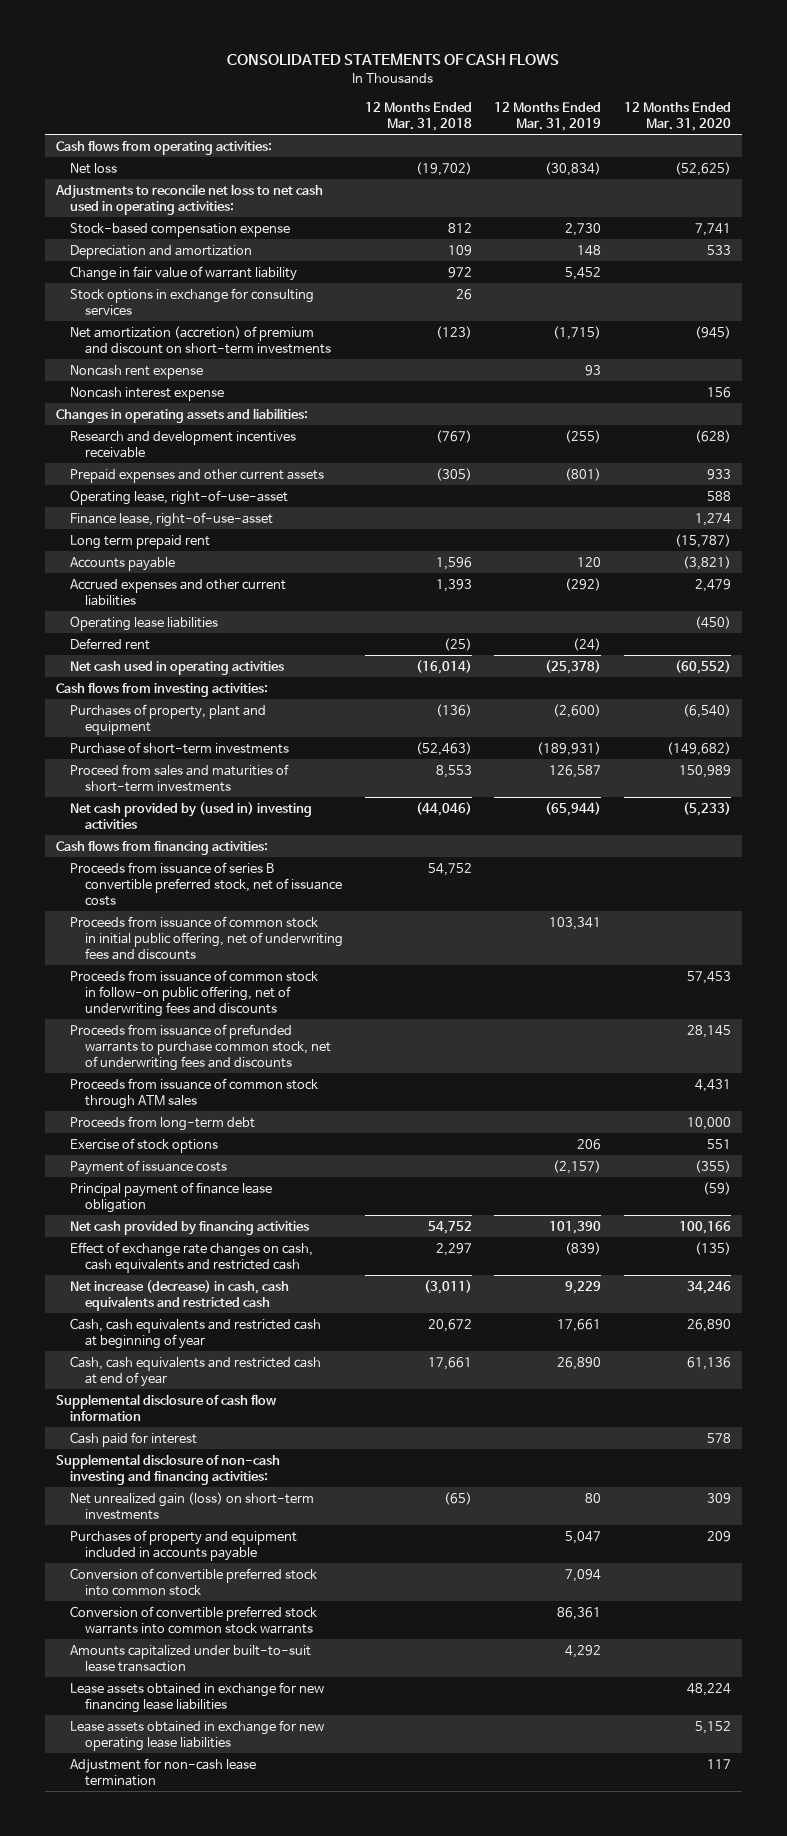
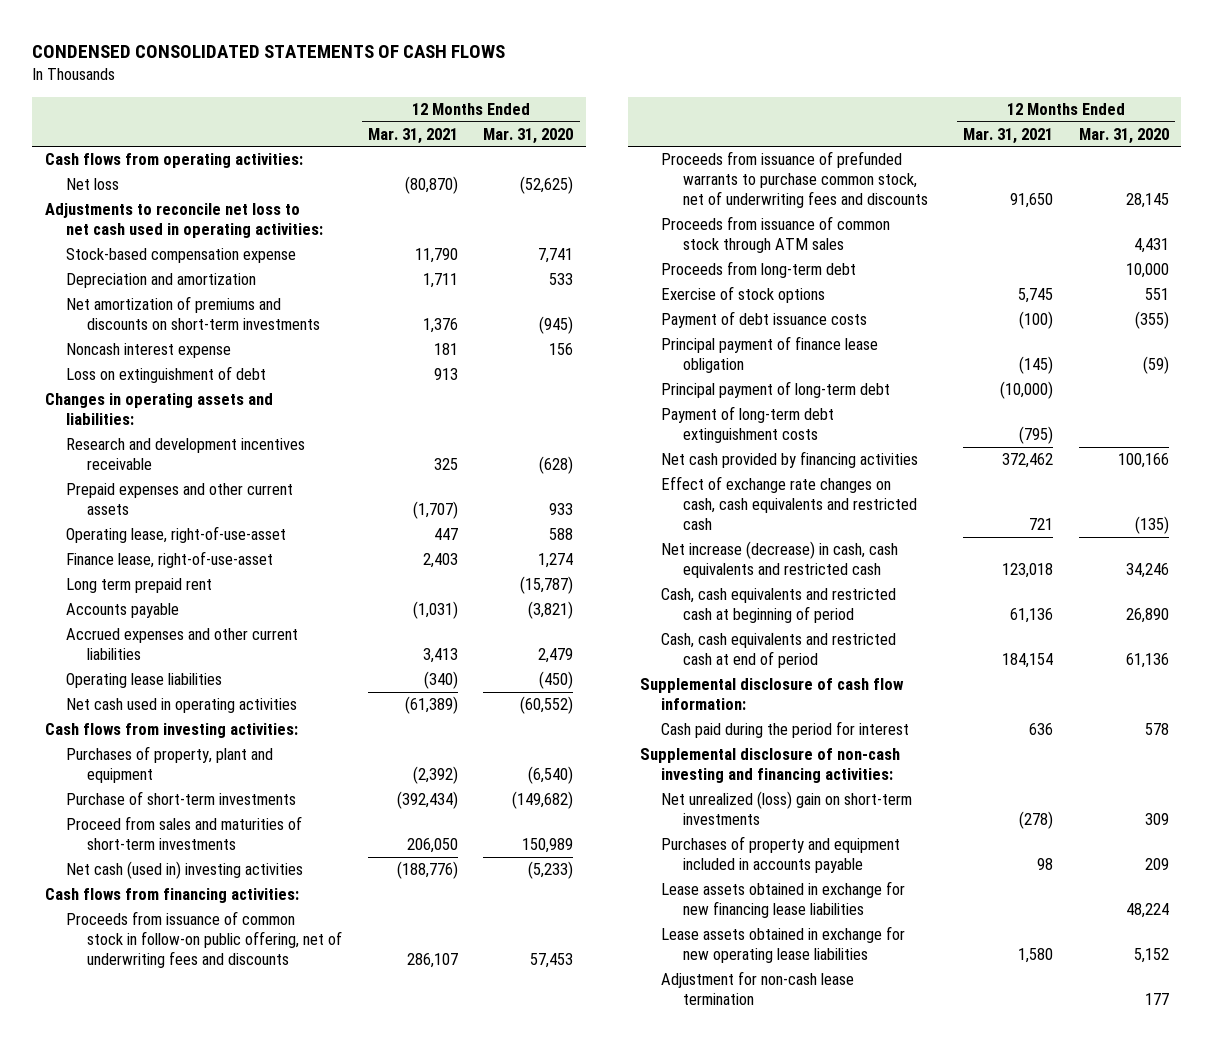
- CONSOLIDATED STATEMENTS OF CASH FLOWS
+ CONDENSED CONSOLIDATED STATEMENTS OF CASH FLOWS
- | 12 Months Ended Mar. 31, 2018 | 12 Months Ended Mar. 31, 2019 | 12 Months Ended Mar. 31, 2020
+ | 12 Months Ended Mar. 31, 2021 | 12 Months Ended Mar. 31, 2020
- Change in fair value of warrant liability | 972 | 5,452 |
- Stock options in exchange for consulting services | 26 | |
- Net amortization (accretion) of premium and discount on short-term investments | (123) | (1,715) | (945)
- Noncash rent expense | | 93 |
+ Net amortization of premiums and discounts on short-term investments | 1,376 | (945)
+ Loss on extinguishment of debt | 913 |
- Deferred rent | (25) | (24) |
- Net cash provided by (used in) investing activities | (44,046) | (65,944) | (5,233)
+ Net cash (used in) investing activities | (188,776) | (5,233)
- Proceeds from issuance of series B convertible preferred stock, net of issuance costs | 54,752 | |
- Proceeds from issuance of common stock in initial public offering, net of underwriting fees and discounts | | 103,341 |
- Payment of issuance costs | | (2,157) | (355)
+ Payment of debt issuance costs | (100) | (355)
+ Principal payment of long-term debt | (10,000) |
+ Payment of long-term debt extinguishment costs | (795) |
- Cash, cash equivalents and restricted cash at beginning of year | 20,672 | 17,661 | 26,890
- Cash, cash equivalents and restricted cash at end of year | 17,661 | 26,890 | 61,136
- Supplemental disclosure of cash flow information
- Cash paid for interest | | | 578
+ Cash, cash equivalents and restricted cash at beginning of period | 61,136 | 26,890
+ Cash, cash equivalents and restricted cash at end of period | 184,154 | 61,136
+ Supplemental disclosure of cash flow information:
+ Cash paid during the period for interest | 636 | 578
- Net unrealized gain (loss) on short-term investments | (65) | 80 | 309
+ Net unrealized (loss) gain on short-term investments | (278) | 309
- Conversion of convertible preferred stock into common stock | | 7,094 |
- Conversion of convertible preferred stock warrants into common stock warrants | | 86,361 |
- Amounts capitalized under built-to-suit lease transaction | | 4,292 |
- Adjustment for non-cash lease termination | | | 117
+ Adjustment for non-cash lease termination | | 177

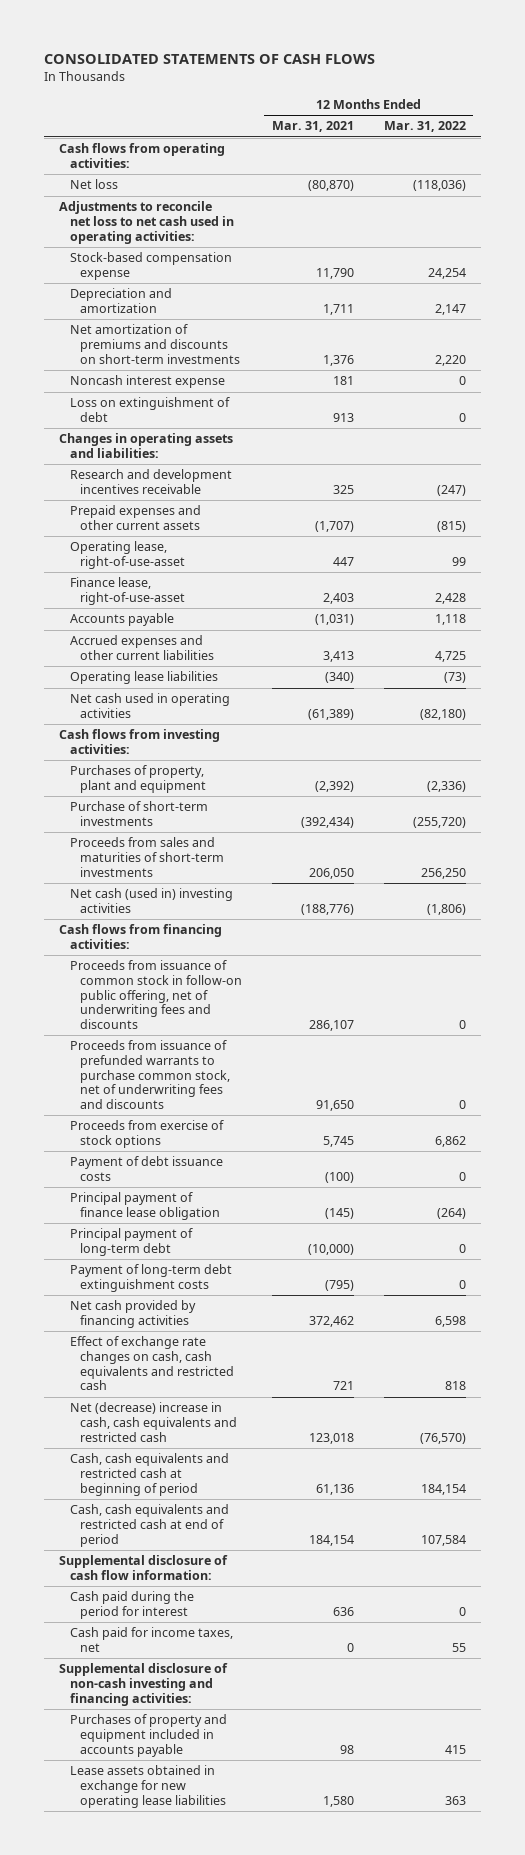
- CONDENSED CONSOLIDATED STATEMENTS OF CASH FLOWS
+ CONSOLIDATED STATEMENTS OF CASH FLOWS
- | 12 Months Ended Mar. 31, 2021 | 12 Months Ended Mar. 31, 2020
+ | 12 Months Ended Mar. 31, 2021 | 12 Months Ended Mar. 31, 2022
- Long term prepaid rent | | (15,787)
- Proceed from sales and maturities of short-term investments | 206,050 | 150,989
+ Proceeds from sales and maturities of short-term investments | 206,050 | 256,250
- Proceeds from issuance of common stock through ATM sales | | 4,431
- Proceeds from long-term debt | | 10,000
- Exercise of stock options | 5,745 | 551
+ Proceeds from exercise of stock options | 5,745 | 6,862
- Net increase (decrease) in cash, cash equivalents and restricted cash | 123,018 | 34,246
+ Net (decrease) increase in cash, cash equivalents and restricted cash | 123,018 | (76,570)
+ Cash paid for income taxes, net | 0 | 55
- Net unrealized (loss) gain on short-term investments | (278) | 309
- Lease assets obtained in exchange for new financing lease liabilities | | 48,224
- Adjustment for non-cash lease termination | | 177

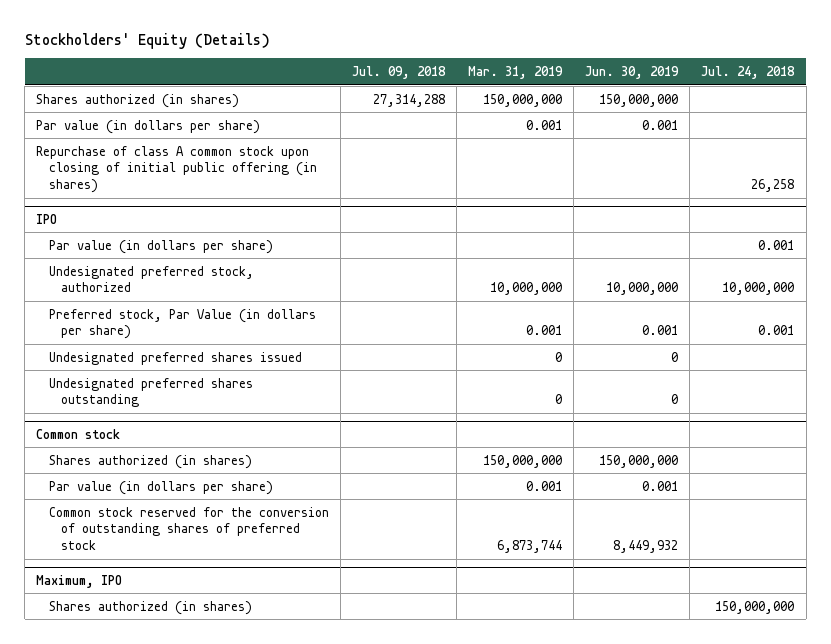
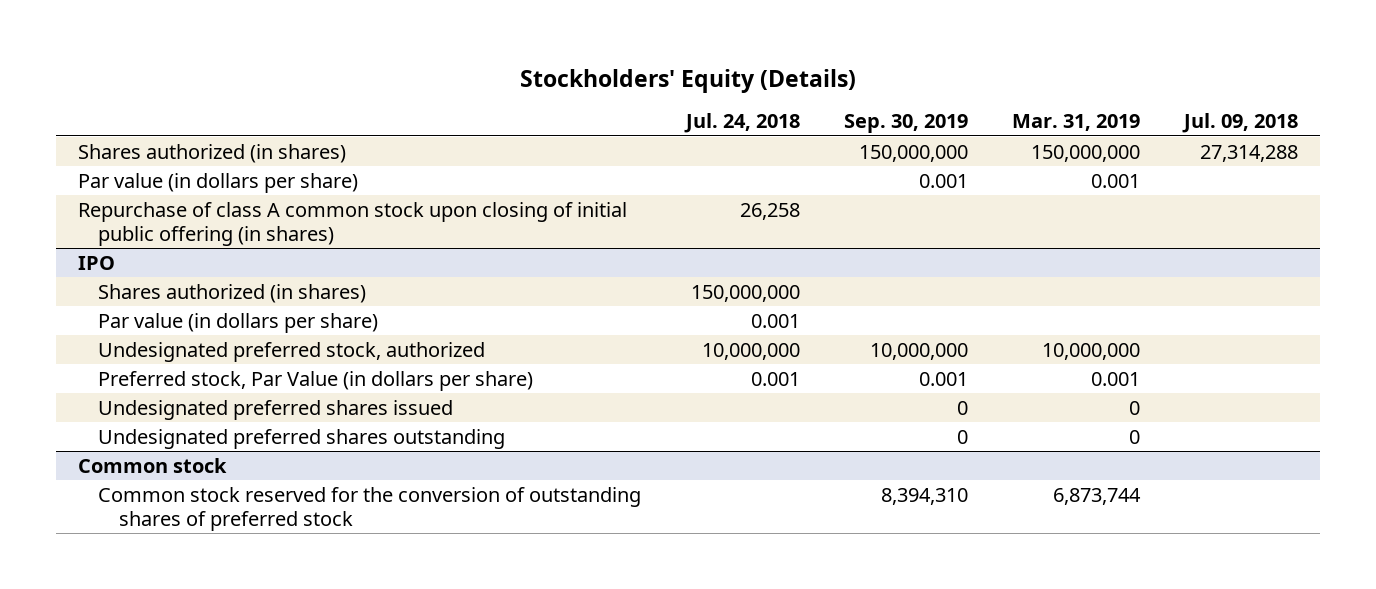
- | Jul. 09, 2018 | Mar. 31, 2019 | Jun. 30, 2019 | Jul. 24, 2018
+ | Jul. 24, 2018 | Sep. 30, 2019 | Mar. 31, 2019 | Jul. 09, 2018
@ IPO
+ Shares authorized (in shares) | 150,000,000 | | |
@ Common stock
- Shares authorized (in shares) | | 150,000,000 | 150,000,000 |
- Par value (in dollars per share) | | 0.001 | 0.001 |
- Maximum, IPO
- Shares authorized (in shares) | | | | 150,000,000

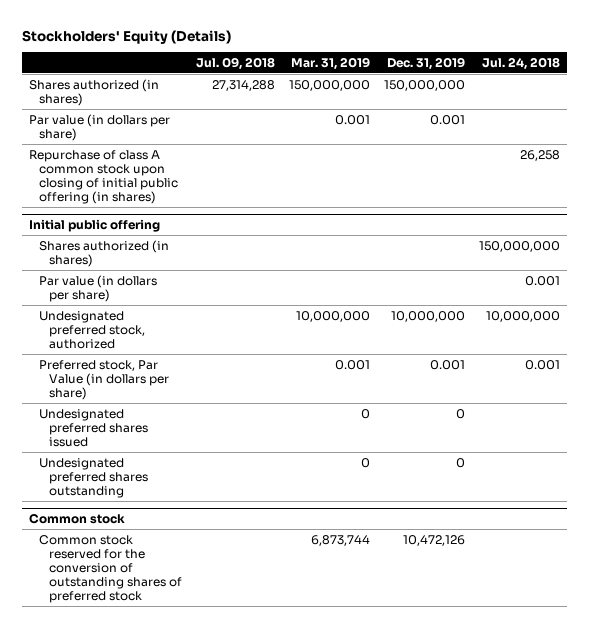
- | Jul. 24, 2018 | Sep. 30, 2019 | Mar. 31, 2019 | Jul. 09, 2018
+ | Jul. 09, 2018 | Mar. 31, 2019 | Dec. 31, 2019 | Jul. 24, 2018
- IPO
+ Initial public offering

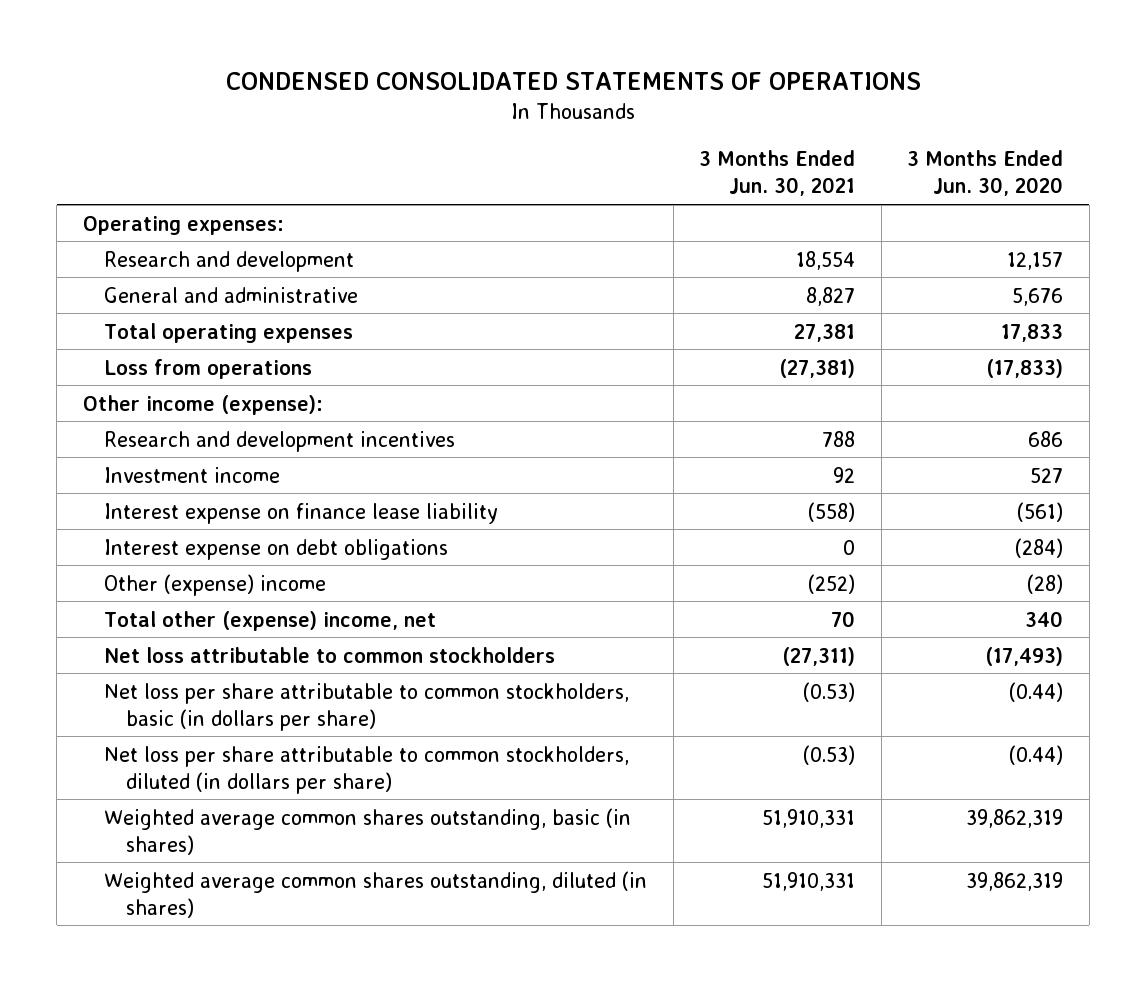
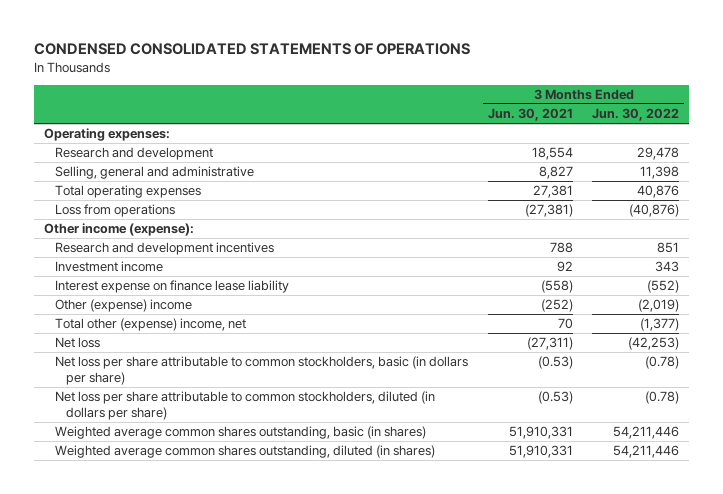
- | 3 Months Ended Jun. 30, 2021 | 3 Months Ended Jun. 30, 2020
+ | 3 Months Ended Jun. 30, 2021 | 3 Months Ended Jun. 30, 2022
- General and administrative | 8,827 | 5,676
+ Selling, general and administrative | 8,827 | 11,398
- Interest expense on debt obligations | 0 | (284)
- Net loss attributable to common stockholders | (27,311) | (17,493)
+ Net loss | (27,311) | (42,253)

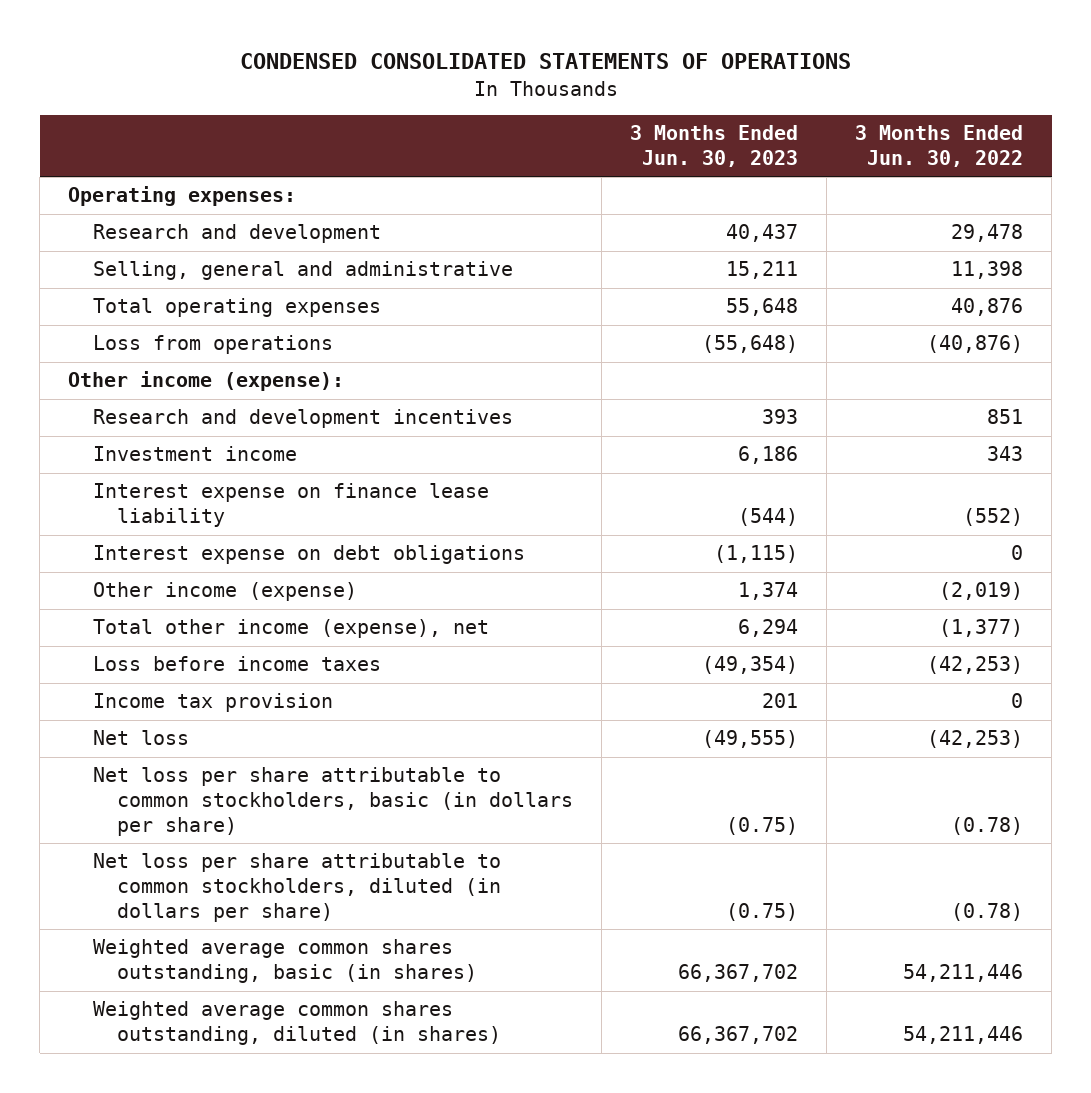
- | 3 Months Ended Jun. 30, 2021 | 3 Months Ended Jun. 30, 2022
+ | 3 Months Ended Jun. 30, 2023 | 3 Months Ended Jun. 30, 2022
- Other (expense) income | (252) | (2,019)
- Total other (expense) income, net | 70 | (1,377)
+ Interest expense on debt obligations | (1,115) | 0
+ Other income (expense) | 1,374 | (2,019)
+ Total other income (expense), net | 6,294 | (1,377)
+ Loss before income taxes | (49,354) | (42,253)
+ Income tax provision | 201 | 0

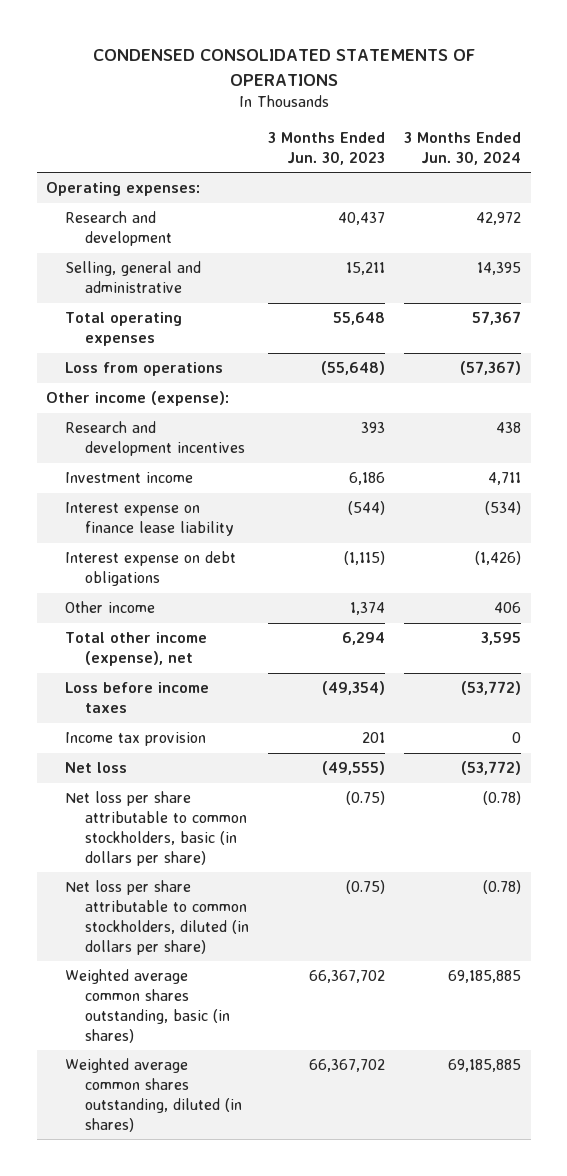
- | 3 Months Ended Jun. 30, 2023 | 3 Months Ended Jun. 30, 2022
+ | 3 Months Ended Jun. 30, 2023 | 3 Months Ended Jun. 30, 2024
- Other income (expense) | 1,374 | (2,019)
+ Other income | 1,374 | 406

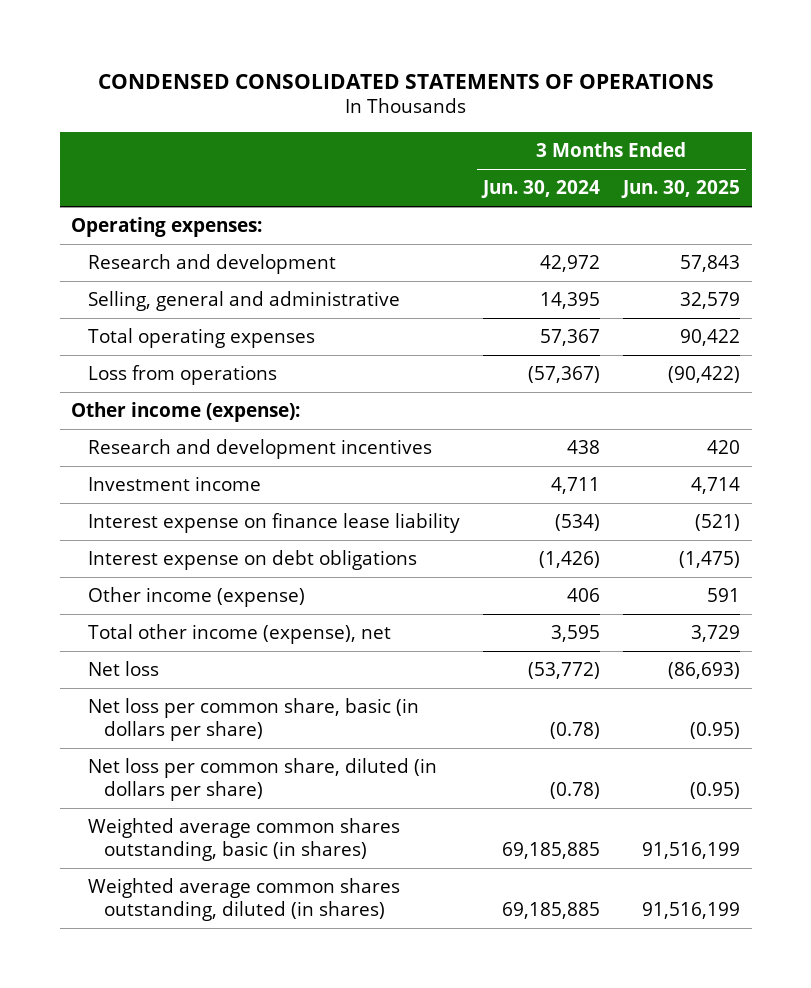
- | 3 Months Ended Jun. 30, 2023 | 3 Months Ended Jun. 30, 2024
+ | 3 Months Ended Jun. 30, 2024 | 3 Months Ended Jun. 30, 2025
- Other income | 1,374 | 406
+ Other income (expense) | 406 | 591
- Loss before income taxes | (49,354) | (53,772)
- Income tax provision | 201 | 0
- Net loss per share attributable to common stockholders, basic (in dollars per share) | (0.75) | (0.78)
- Net loss per share attributable to common stockholders, diluted (in dollars per share) | (0.75) | (0.78)
+ Net loss per common share, basic (in dollars per share) | (0.78) | (0.95)
+ Net loss per common share, diluted (in dollars per share) | (0.78) | (0.95)

